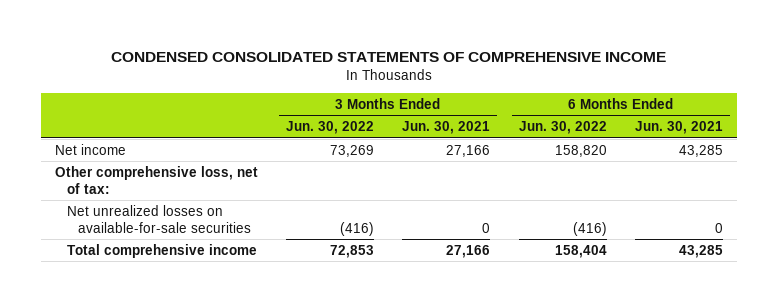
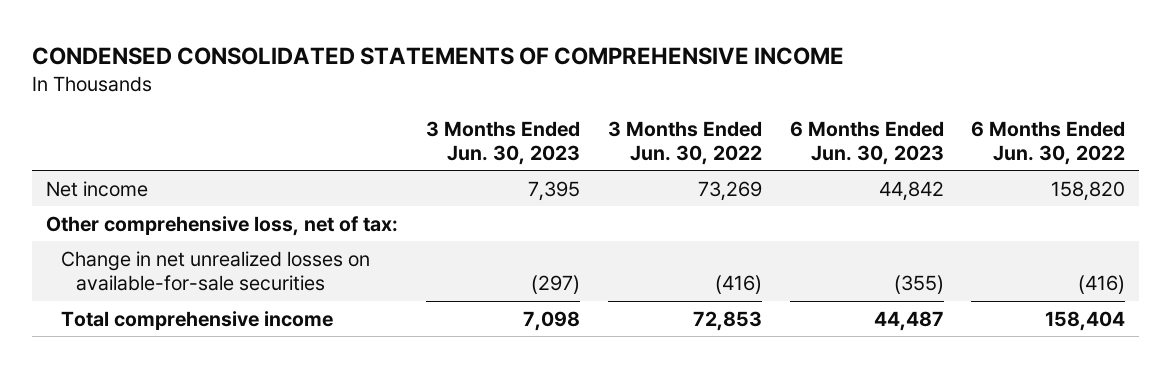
- | 3 Months Ended Jun. 30, 2022 | 3 Months Ended Jun. 30, 2021 | 6 Months Ended Jun. 30, 2022 | 6 Months Ended Jun. 30, 2021
+ | 3 Months Ended Jun. 30, 2023 | 3 Months Ended Jun. 30, 2022 | 6 Months Ended Jun. 30, 2023 | 6 Months Ended Jun. 30, 2022
- Net unrealized losses on available-for-sale securities | (416) | 0 | (416) | 0
+ Change in net unrealized losses on available-for-sale securities | (297) | (416) | (355) | (416)

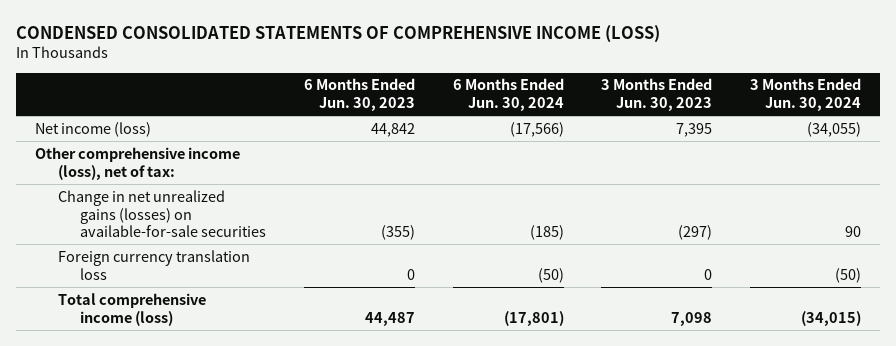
- CONDENSED CONSOLIDATED STATEMENTS OF COMPREHENSIVE INCOME
+ CONDENSED CONSOLIDATED STATEMENTS OF COMPREHENSIVE INCOME (LOSS)
- | 3 Months Ended Jun. 30, 2023 | 3 Months Ended Jun. 30, 2022 | 6 Months Ended Jun. 30, 2023 | 6 Months Ended Jun. 30, 2022
+ | 6 Months Ended Jun. 30, 2023 | 6 Months Ended Jun. 30, 2024 | 3 Months Ended Jun. 30, 2023 | 3 Months Ended Jun. 30, 2024
- Net income | 7,395 | 73,269 | 44,842 | 158,820
- Other comprehensive loss, net of tax:
- Change in net unrealized losses on available-for-sale securities | (297) | (416) | (355) | (416)
- Total comprehensive income | 7,098 | 72,853 | 44,487 | 158,404
+ Net income (loss) | 44,842 | (17,566) | 7,395 | (34,055)
+ Other comprehensive income (loss), net of tax:
+ Change in net unrealized gains (losses) on available-for-sale securities | (355) | (185) | (297) | 90
+ Foreign currency translation loss | 0 | (50) | 0 | (50)
+ Total comprehensive income (loss) | 44,487 | (17,801) | 7,098 | (34,015)

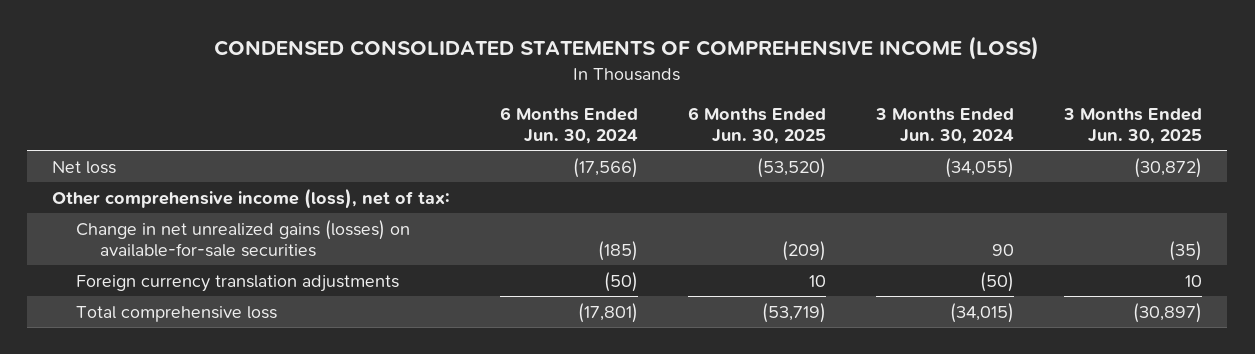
- | 6 Months Ended Jun. 30, 2023 | 6 Months Ended Jun. 30, 2024 | 3 Months Ended Jun. 30, 2023 | 3 Months Ended Jun. 30, 2024
+ | 6 Months Ended Jun. 30, 2024 | 6 Months Ended Jun. 30, 2025 | 3 Months Ended Jun. 30, 2024 | 3 Months Ended Jun. 30, 2025
- Net income (loss) | 44,842 | (17,566) | 7,395 | (34,055)
+ Net loss | (17,566) | (53,520) | (34,055) | (30,872)
- Foreign currency translation loss | 0 | (50) | 0 | (50)
- Total comprehensive income (loss) | 44,487 | (17,801) | 7,098 | (34,015)
+ Foreign currency translation adjustments | (50) | 10 | (50) | 10
+ Total comprehensive loss | (17,801) | (53,719) | (34,015) | (30,897)

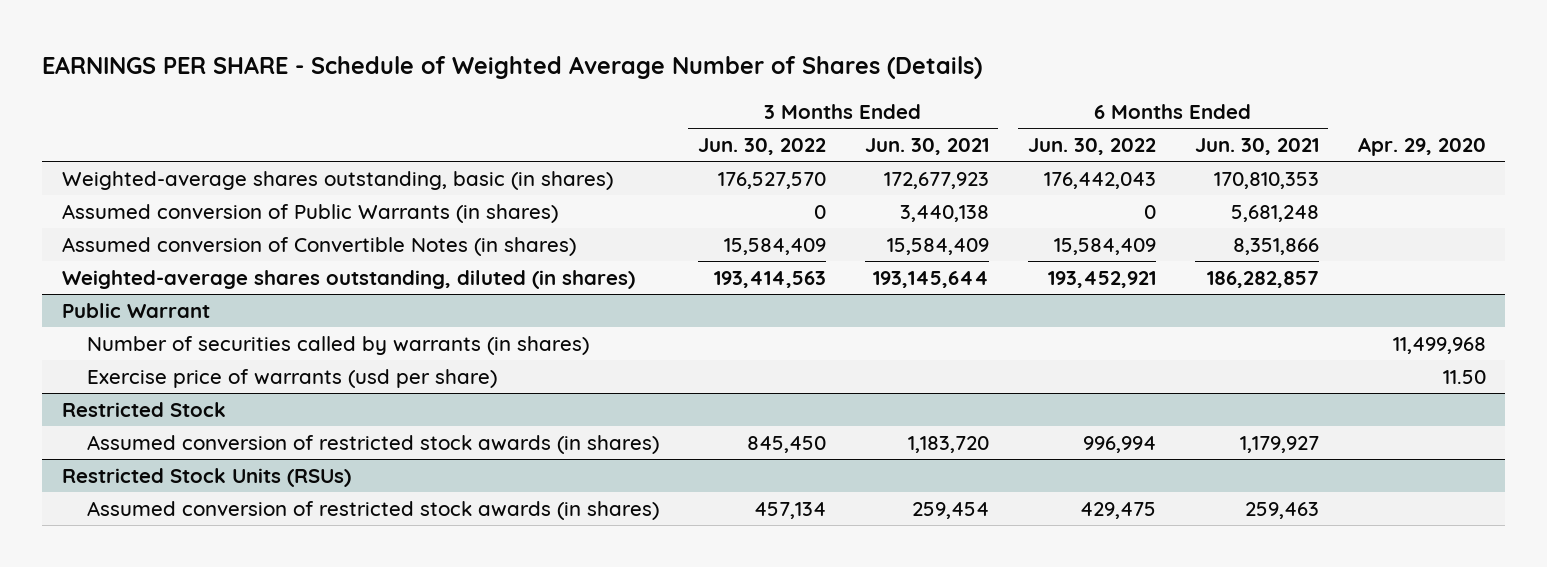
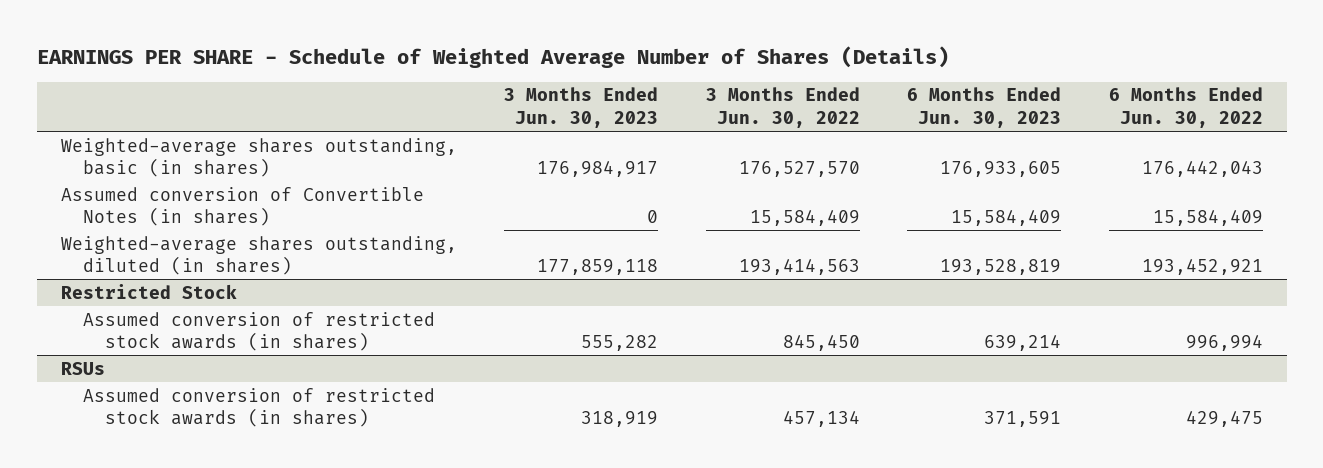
- | 3 Months Ended Jun. 30, 2022 | 3 Months Ended Jun. 30, 2021 | 6 Months Ended Jun. 30, 2022 | 6 Months Ended Jun. 30, 2021 | Apr. 29, 2020
+ | 3 Months Ended Jun. 30, 2023 | 3 Months Ended Jun. 30, 2022 | 6 Months Ended Jun. 30, 2023 | 6 Months Ended Jun. 30, 2022
- Assumed conversion of Public Warrants (in shares) | 0 | 3,440,138 | 0 | 5,681,248 |
- Public Warrant
- Number of securities called by warrants (in shares) | | | | | 11,499,968
- Exercise price of warrants (usd per share) | | | | | 11.50
- Restricted Stock Units (RSUs)
+ RSUs

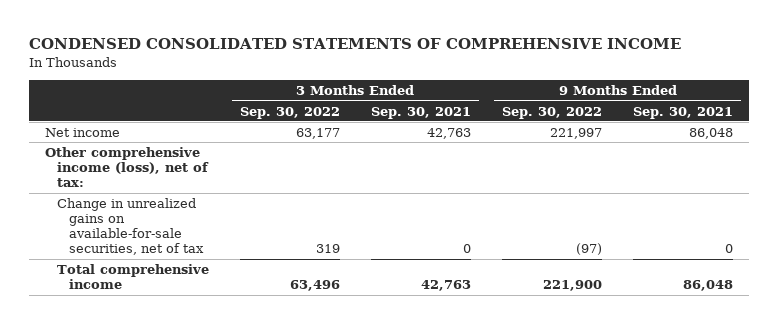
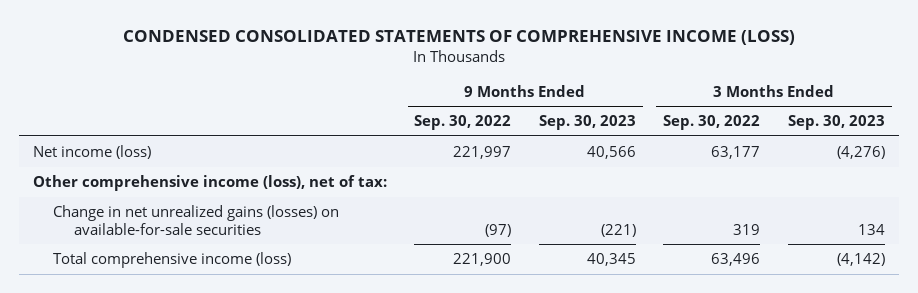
- CONDENSED CONSOLIDATED STATEMENTS OF COMPREHENSIVE INCOME
+ CONDENSED CONSOLIDATED STATEMENTS OF COMPREHENSIVE INCOME (LOSS)
- | 3 Months Ended Sep. 30, 2022 | 3 Months Ended Sep. 30, 2021 | 9 Months Ended Sep. 30, 2022 | 9 Months Ended Sep. 30, 2021
+ | 9 Months Ended Sep. 30, 2022 | 9 Months Ended Sep. 30, 2023 | 3 Months Ended Sep. 30, 2022 | 3 Months Ended Sep. 30, 2023
- Net income | 63,177 | 42,763 | 221,997 | 86,048
+ Net income (loss) | 221,997 | 40,566 | 63,177 | (4,276)
- Change in unrealized gains on available-for-sale securities, net of tax | 319 | 0 | (97) | 0
- Total comprehensive income | 63,496 | 42,763 | 221,900 | 86,048
+ Change in net unrealized gains (losses) on available-for-sale securities | (97) | (221) | 319 | 134
+ Total comprehensive income (loss) | 221,900 | 40,345 | 63,496 | (4,142)

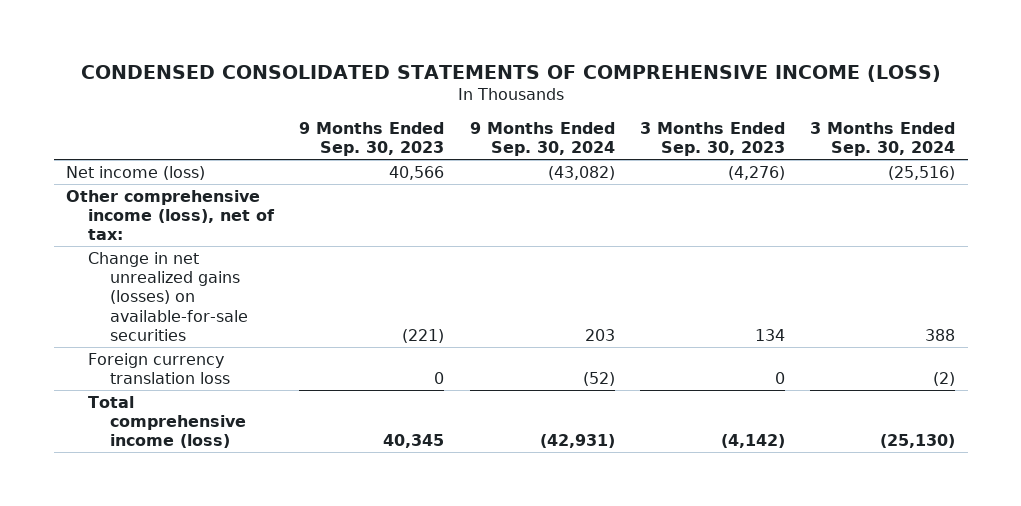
- | 9 Months Ended Sep. 30, 2022 | 9 Months Ended Sep. 30, 2023 | 3 Months Ended Sep. 30, 2022 | 3 Months Ended Sep. 30, 2023
+ | 9 Months Ended Sep. 30, 2023 | 9 Months Ended Sep. 30, 2024 | 3 Months Ended Sep. 30, 2023 | 3 Months Ended Sep. 30, 2024
+ Foreign currency translation loss | 0 | (52) | 0 | (2)

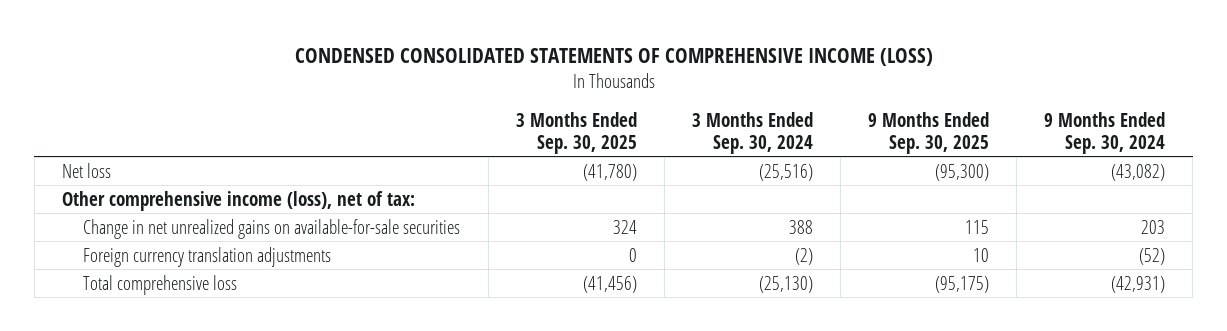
- | 9 Months Ended Sep. 30, 2023 | 9 Months Ended Sep. 30, 2024 | 3 Months Ended Sep. 30, 2023 | 3 Months Ended Sep. 30, 2024
+ | 3 Months Ended Sep. 30, 2025 | 3 Months Ended Sep. 30, 2024 | 9 Months Ended Sep. 30, 2025 | 9 Months Ended Sep. 30, 2024
- Net income (loss) | 40,566 | (43,082) | (4,276) | (25,516)
+ Net loss | (41,780) | (25,516) | (95,300) | (43,082)
- Change in net unrealized gains (losses) on available-for-sale securities | (221) | 203 | 134 | 388
- Foreign currency translation loss | 0 | (52) | 0 | (2)
- Total comprehensive income (loss) | 40,345 | (42,931) | (4,142) | (25,130)
+ Change in net unrealized gains on available-for-sale securities | 324 | 388 | 115 | 203
+ Foreign currency translation adjustments | 0 | (2) | 10 | (52)
+ Total comprehensive loss | (41,456) | (25,130) | (95,175) | (42,931)

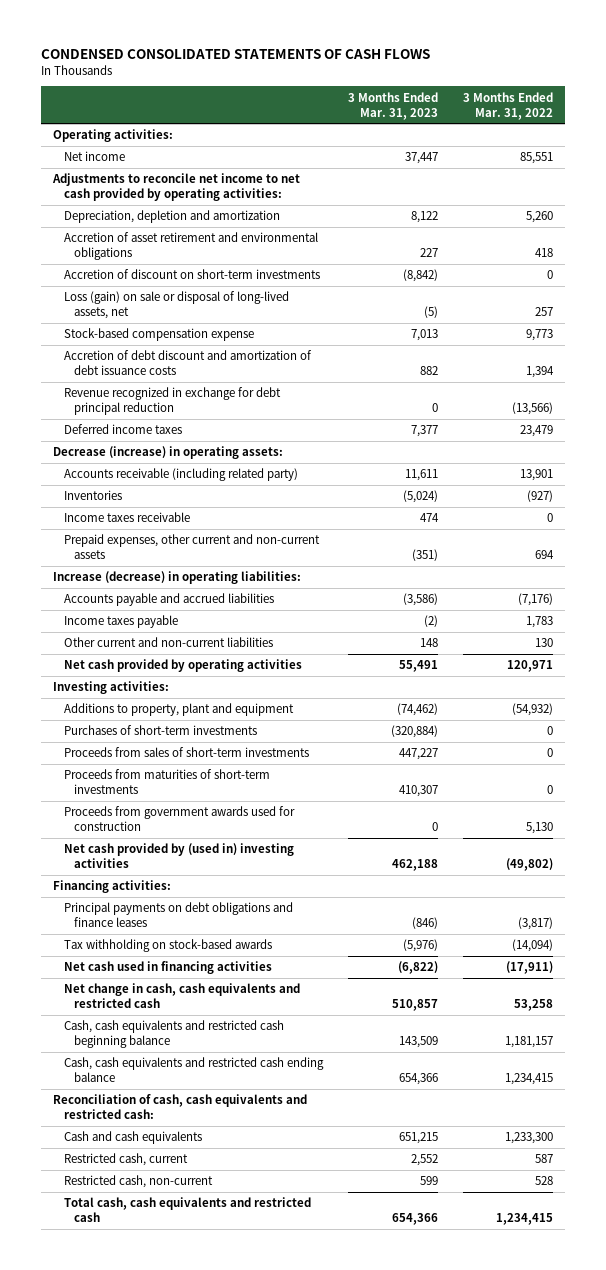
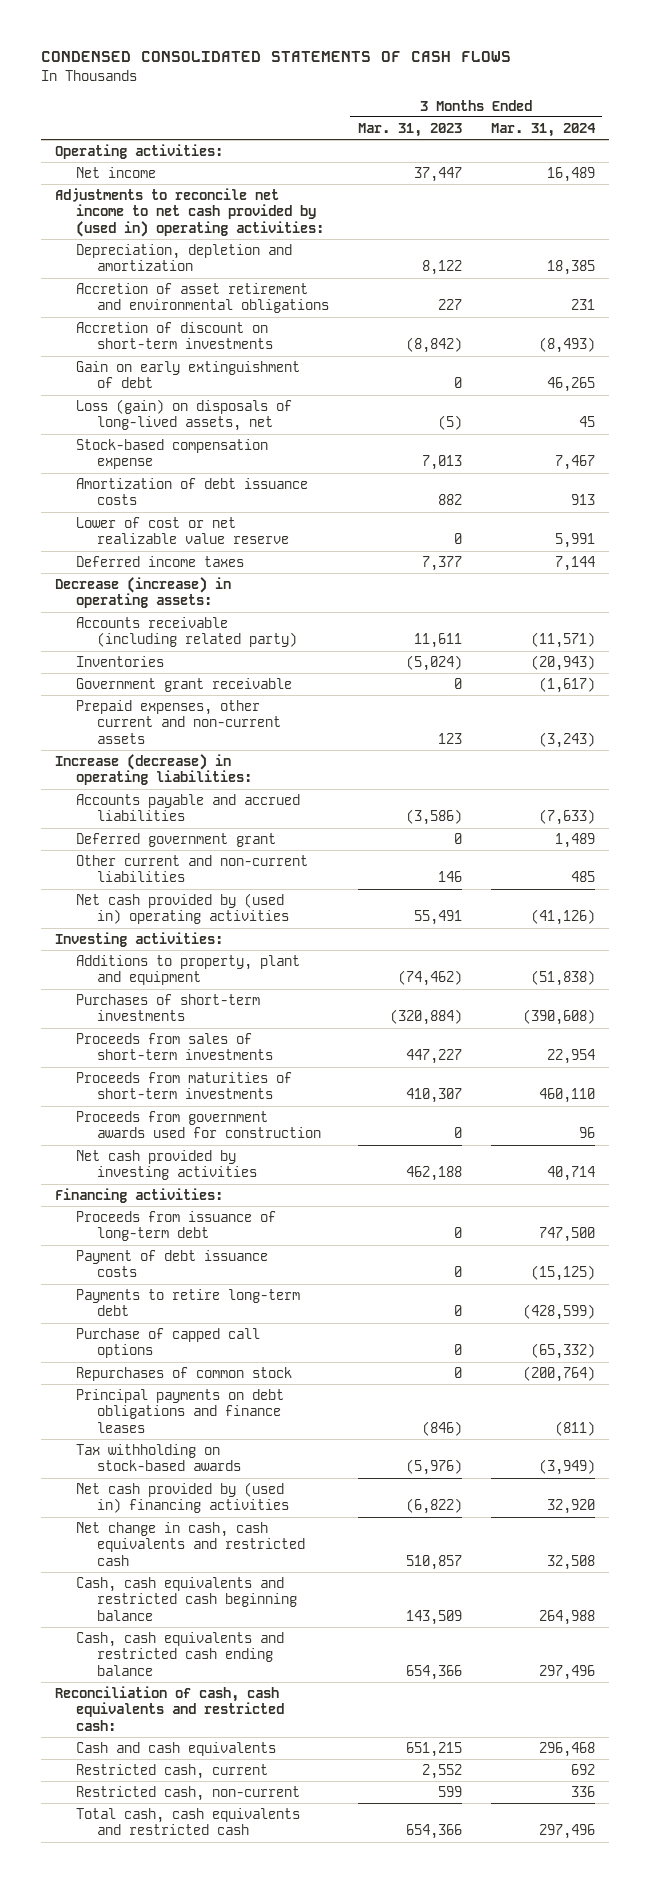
- | 3 Months Ended Mar. 31, 2023 | 3 Months Ended Mar. 31, 2022
+ | 3 Months Ended Mar. 31, 2023 | 3 Months Ended Mar. 31, 2024
- Adjustments to reconcile net income to net cash provided by operating activities:
+ Adjustments to reconcile net income to net cash provided by (used in) operating activities:
- Loss (gain) on sale or disposal of long-lived assets, net | (5) | 257
+ Gain on early extinguishment of debt | 0 | 46,265
+ Loss (gain) on disposals of long-lived assets, net | (5) | 45
- Accretion of debt discount and amortization of debt issuance costs | 882 | 1,394
- Revenue recognized in exchange for debt principal reduction | 0 | (13,566)
+ Amortization of debt issuance costs | 882 | 913
+ Lower of cost or net realizable value reserve | 0 | 5,991
- Income taxes receivable | 474 | 0
- Prepaid expenses, other current and non-current assets | (351) | 694
+ Government grant receivable | 0 | (1,617)
+ Prepaid expenses, other current and non-current assets | 123 | (3,243)
- Income taxes payable | (2) | 1,783
- Other current and non-current liabilities | 148 | 130
- Net cash provided by operating activities | 55,491 | 120,971
+ Deferred government grant | 0 | 1,489
+ Other current and non-current liabilities | 146 | 485
+ Net cash provided by (used in) operating activities | 55,491 | (41,126)
- Net cash provided by (used in) investing activities | 462,188 | (49,802)
+ Net cash provided by investing activities | 462,188 | 40,714
+ Proceeds from issuance of long-term debt | 0 | 747,500
+ Payment of debt issuance costs | 0 | (15,125)
+ Payments to retire long-term debt | 0 | (428,599)
+ Purchase of capped call options | 0 | (65,332)
+ Repurchases of common stock | 0 | (200,764)
- Net cash used in financing activities | (6,822) | (17,911)
+ Net cash provided by (used in) financing activities | (6,822) | 32,920

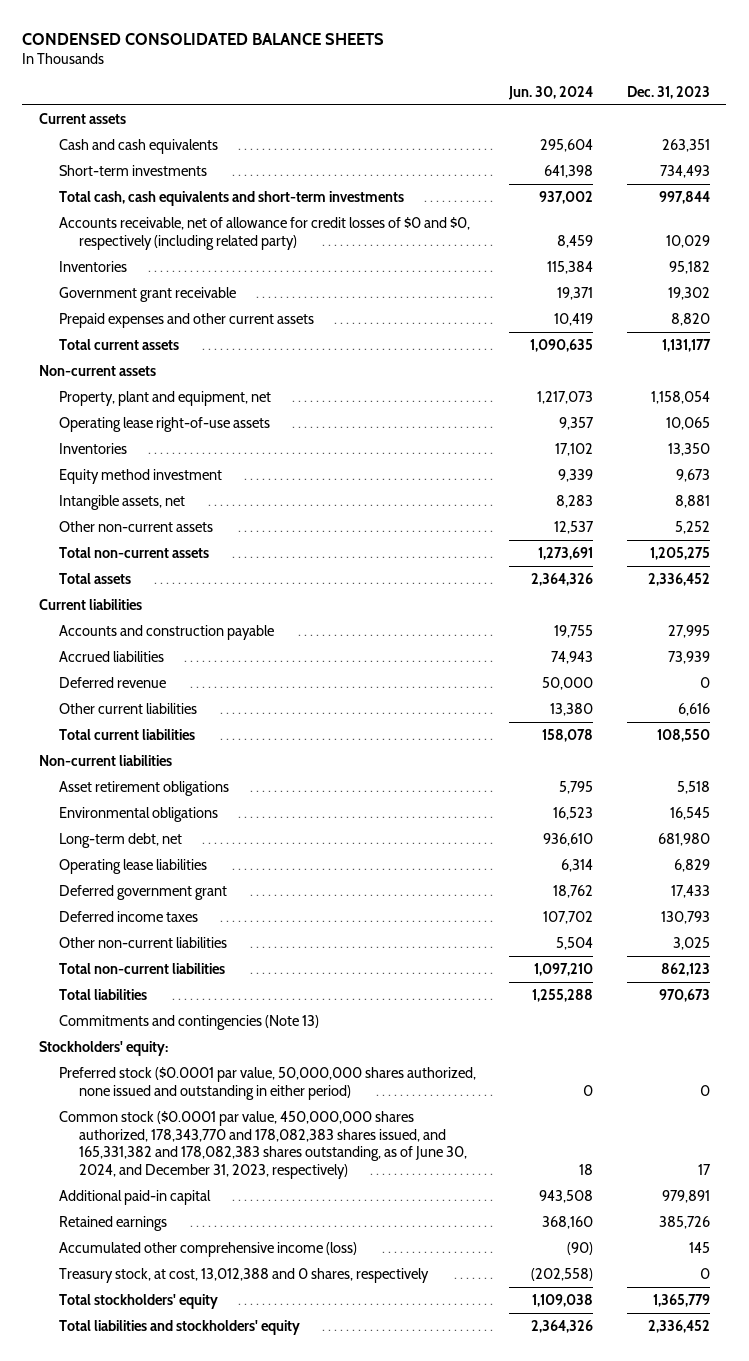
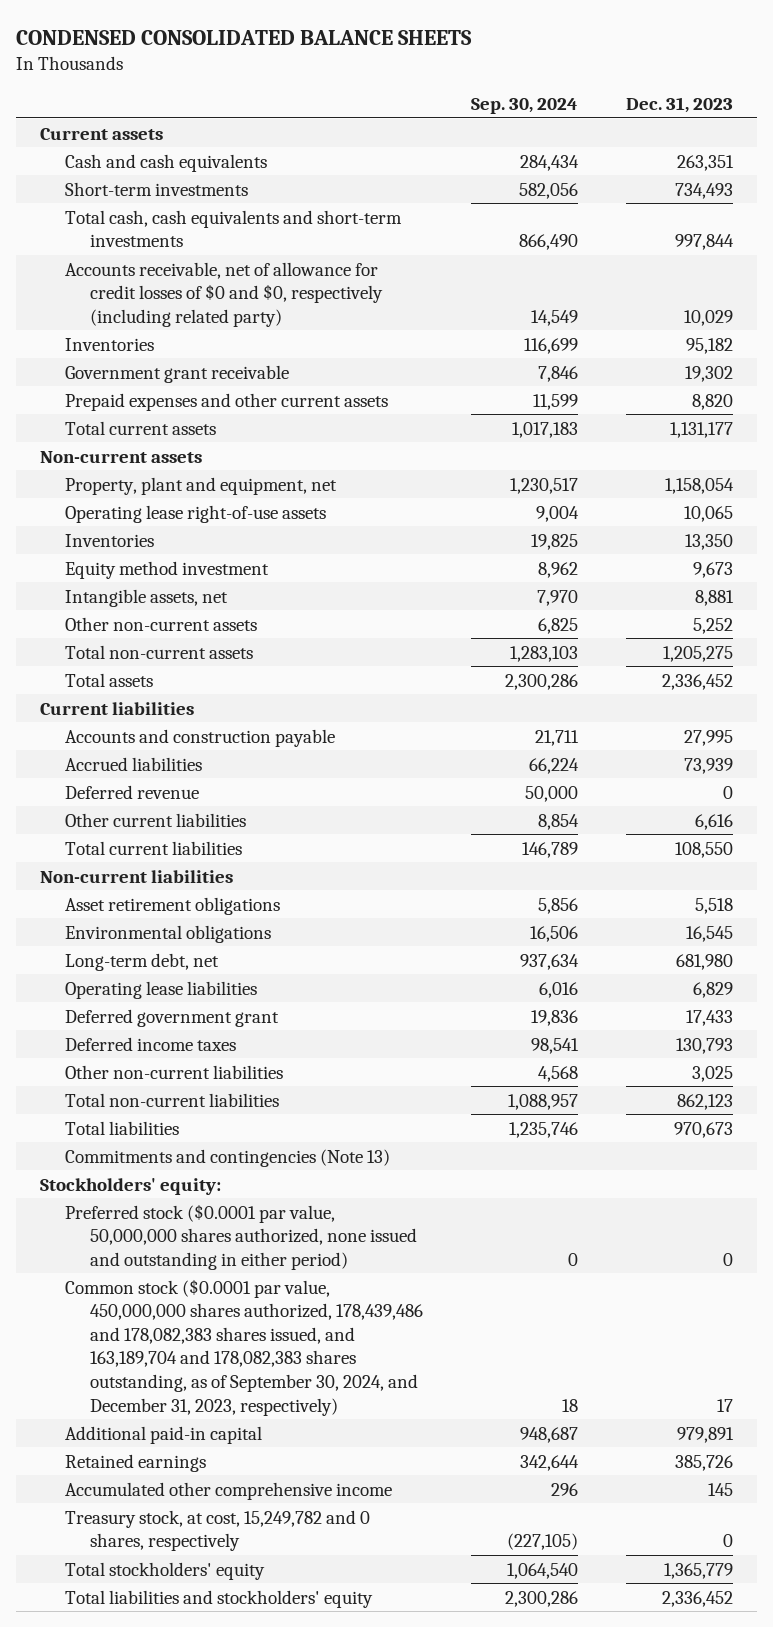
- | Jun. 30, 2024 | Dec. 31, 2023
+ | Sep. 30, 2024 | Dec. 31, 2023
- Common stock ($0.0001 par value, 450,000,000 shares authorized, 178,343,770 and 178,082,383 shares issued, and 165,331,382 and 178,082,383 shares outstanding, as of June 30, 2024, and December 31, 2023, respectively) | 18 | 17
+ Common stock ($0.0001 par value, 450,000,000 shares authorized, 178,439,486 and 178,082,383 shares issued, and 163,189,704 and 178,082,383 shares outstanding, as of September 30, 2024, and December 31, 2023, respectively) | 18 | 17
- Accumulated other comprehensive income (loss) | (90) | 145
- Treasury stock, at cost, 13,012,388 and 0 shares, respectively | (202,558) | 0
+ Accumulated other comprehensive income | 296 | 145
+ Treasury stock, at cost, 15,249,782 and 0 shares, respectively | (227,105) | 0

